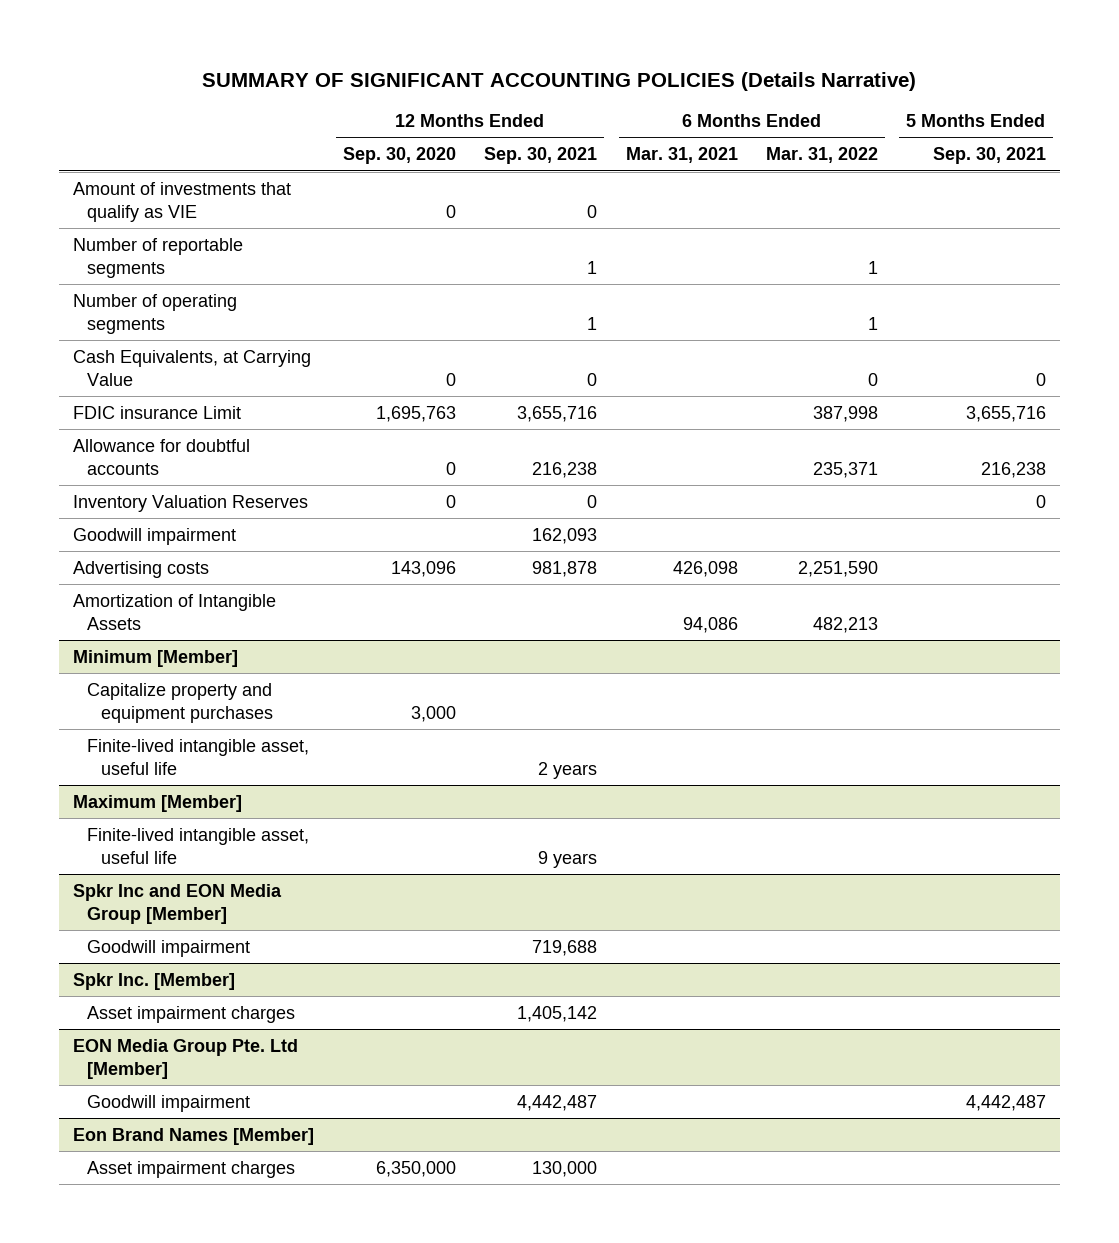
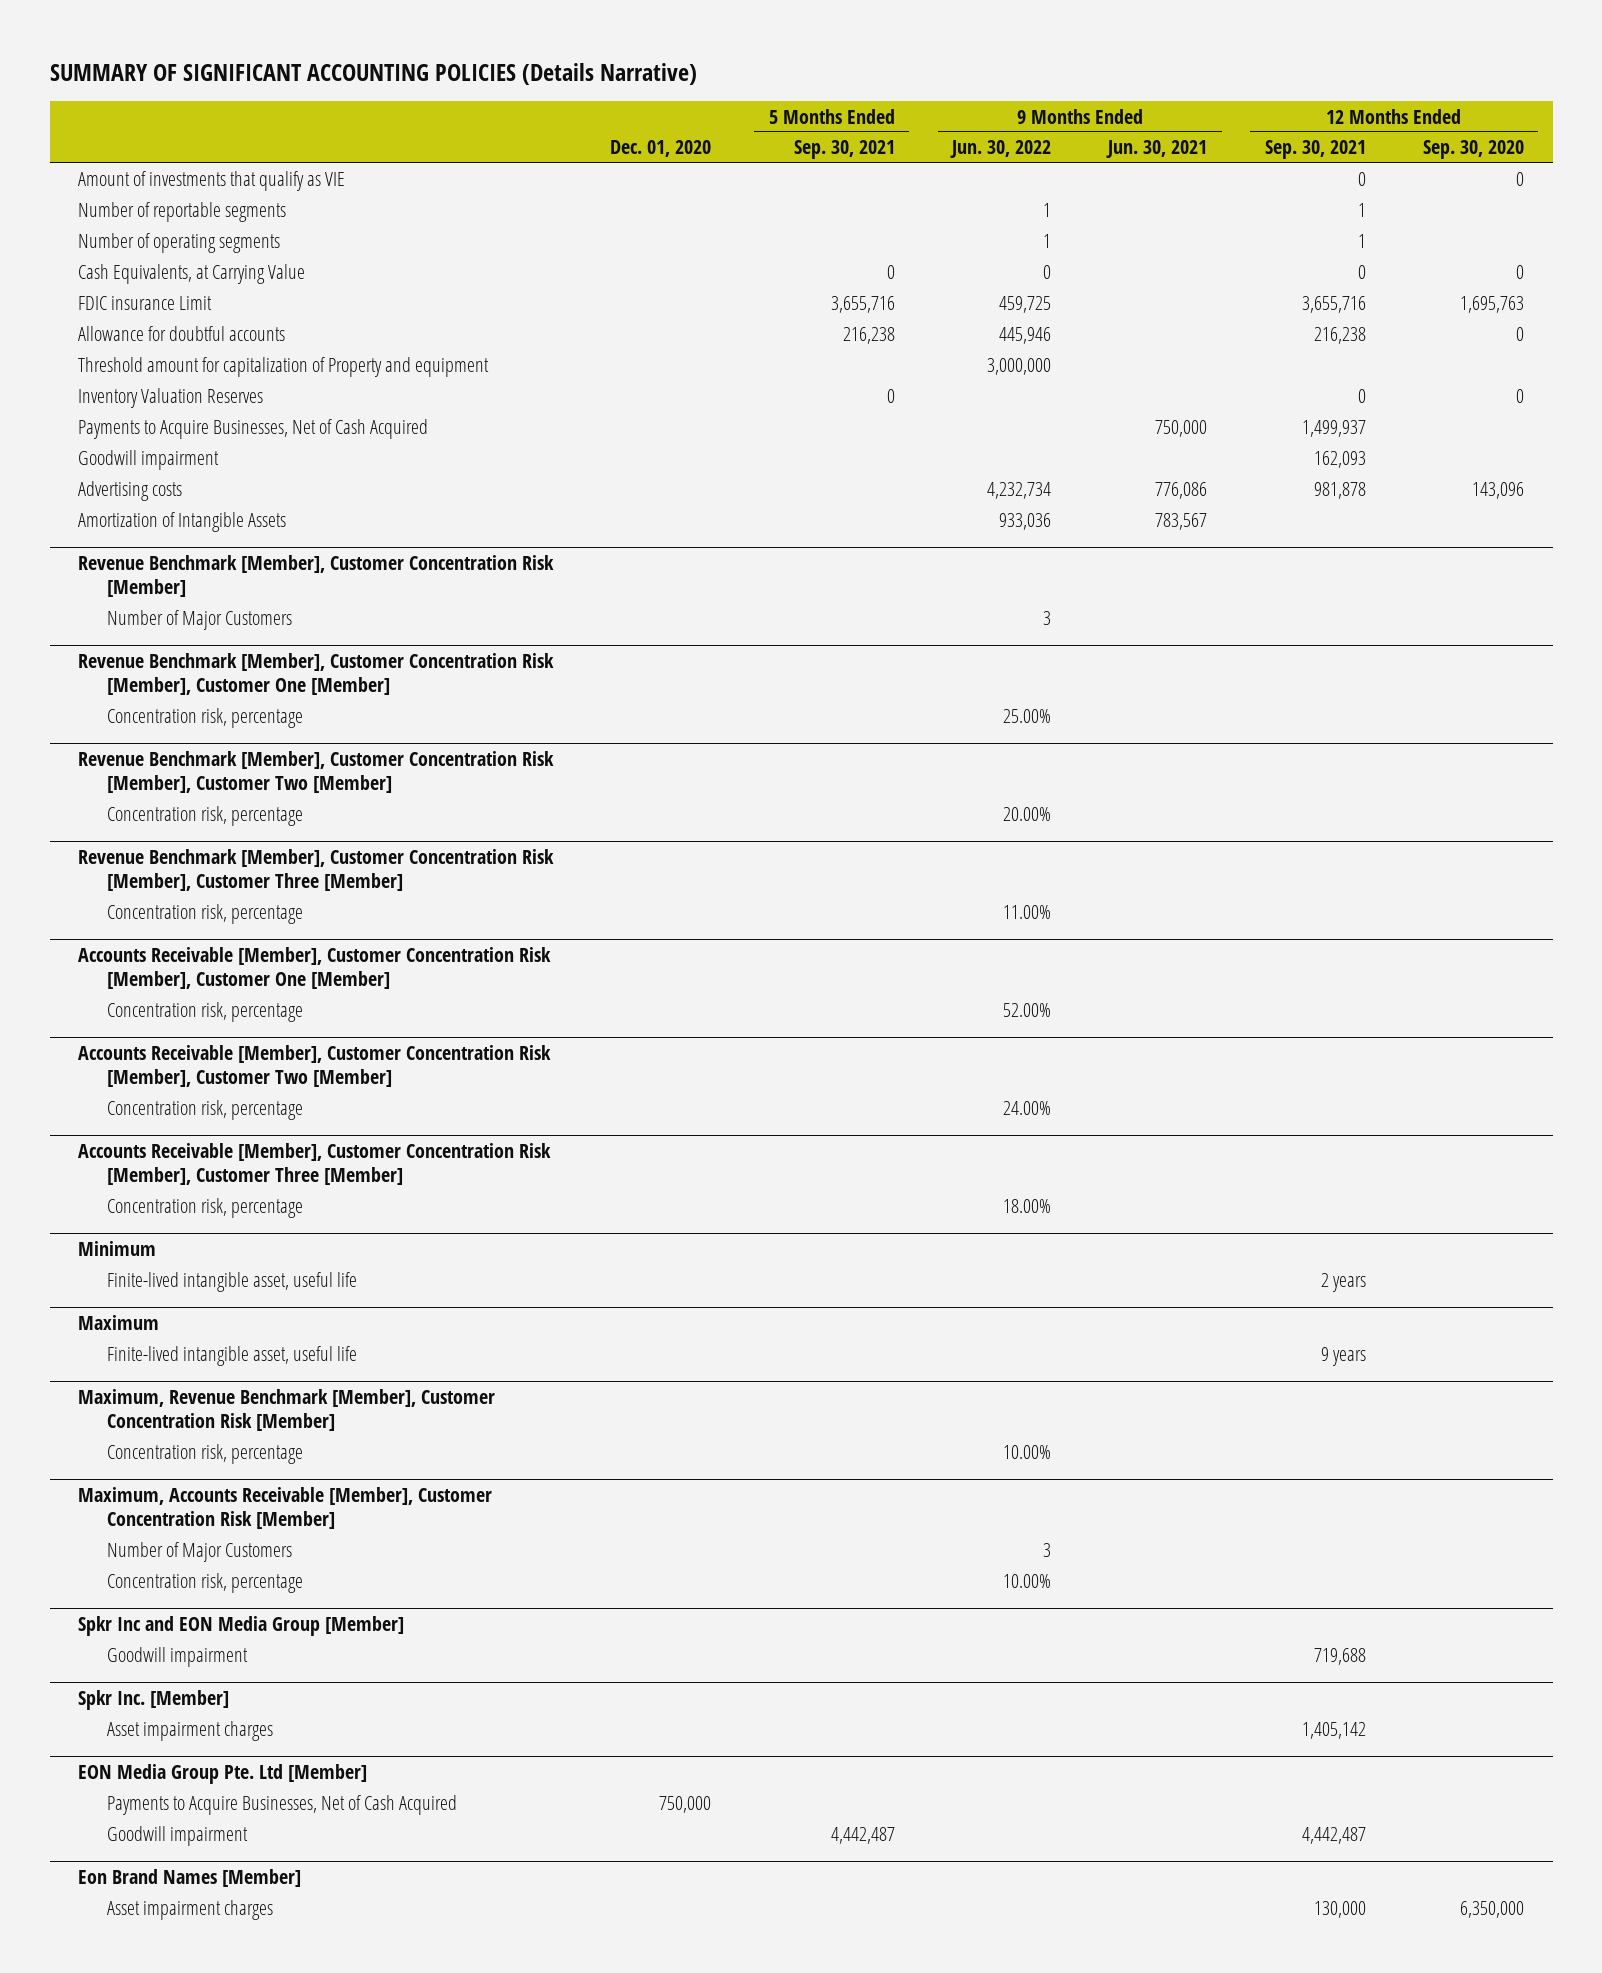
- | 12 Months Ended Sep. 30, 2020 | 12 Months Ended Sep. 30, 2021 | 6 Months Ended Mar. 31, 2021 | 6 Months Ended Mar. 31, 2022 | 5 Months Ended Sep. 30, 2021
+ | Dec. 01, 2020 | 5 Months Ended Sep. 30, 2021 | 9 Months Ended Jun. 30, 2022 | 9 Months Ended Jun. 30, 2021 | 12 Months Ended Sep. 30, 2021 | 12 Months Ended Sep. 30, 2020
+ Threshold amount for capitalization of Property and equipment | | | 3,000,000 | | |
+ Payments to Acquire Businesses, Net of Cash Acquired | | | | 750,000 | 1,499,937 |
- Minimum [Member]
- Capitalize property and equipment purchases | 3,000 | | | |
+ Revenue Benchmark [Member], Customer Concentration Risk [Member]
+ Number of Major Customers | | | 3 | | |
+ Revenue Benchmark [Member], Customer Concentration Risk [Member], Customer One [Member]
+ Concentration risk, percentage | | | 25.00% | | |
+ Revenue Benchmark [Member], Customer Concentration Risk [Member], Customer Two [Member]
+ Concentration risk, percentage | | | 20.00% | | |
+ Revenue Benchmark [Member], Customer Concentration Risk [Member], Customer Three [Member]
+ Concentration risk, percentage | | | 11.00% | | |
+ Accounts Receivable [Member], Customer Concentration Risk [Member], Customer One [Member]
+ Concentration risk, percentage | | | 52.00% | | |
+ Accounts Receivable [Member], Customer Concentration Risk [Member], Customer Two [Member]
+ Concentration risk, percentage | | | 24.00% | | |
+ Accounts Receivable [Member], Customer Concentration Risk [Member], Customer Three [Member]
+ Concentration risk, percentage | | | 18.00% | | |
+ Minimum
- Maximum [Member]
+ Maximum
+ Maximum, Revenue Benchmark [Member], Customer Concentration Risk [Member]
+ Concentration risk, percentage | | | 10.00% | | |
+ Maximum, Accounts Receivable [Member], Customer Concentration Risk [Member]
+ Number of Major Customers | | | 3 | | |
+ Concentration risk, percentage | | | 10.00% | | |
@ EON Media Group Pte. Ltd [Member]
+ Payments to Acquire Businesses, Net of Cash Acquired | 750,000 | | | | |

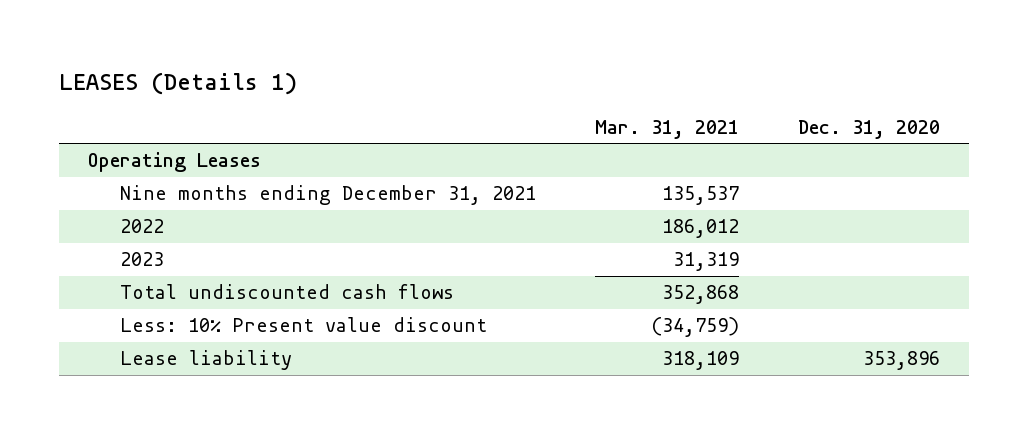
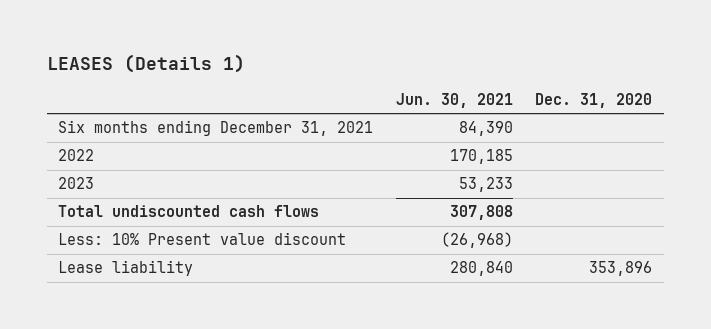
- | Mar. 31, 2021 | Dec. 31, 2020
+ | Jun. 30, 2021 | Dec. 31, 2020
- Operating Leases
- Nine months ending December 31, 2021 | 135,537 |
+ Six months ending December 31, 2021 | 84,390 |

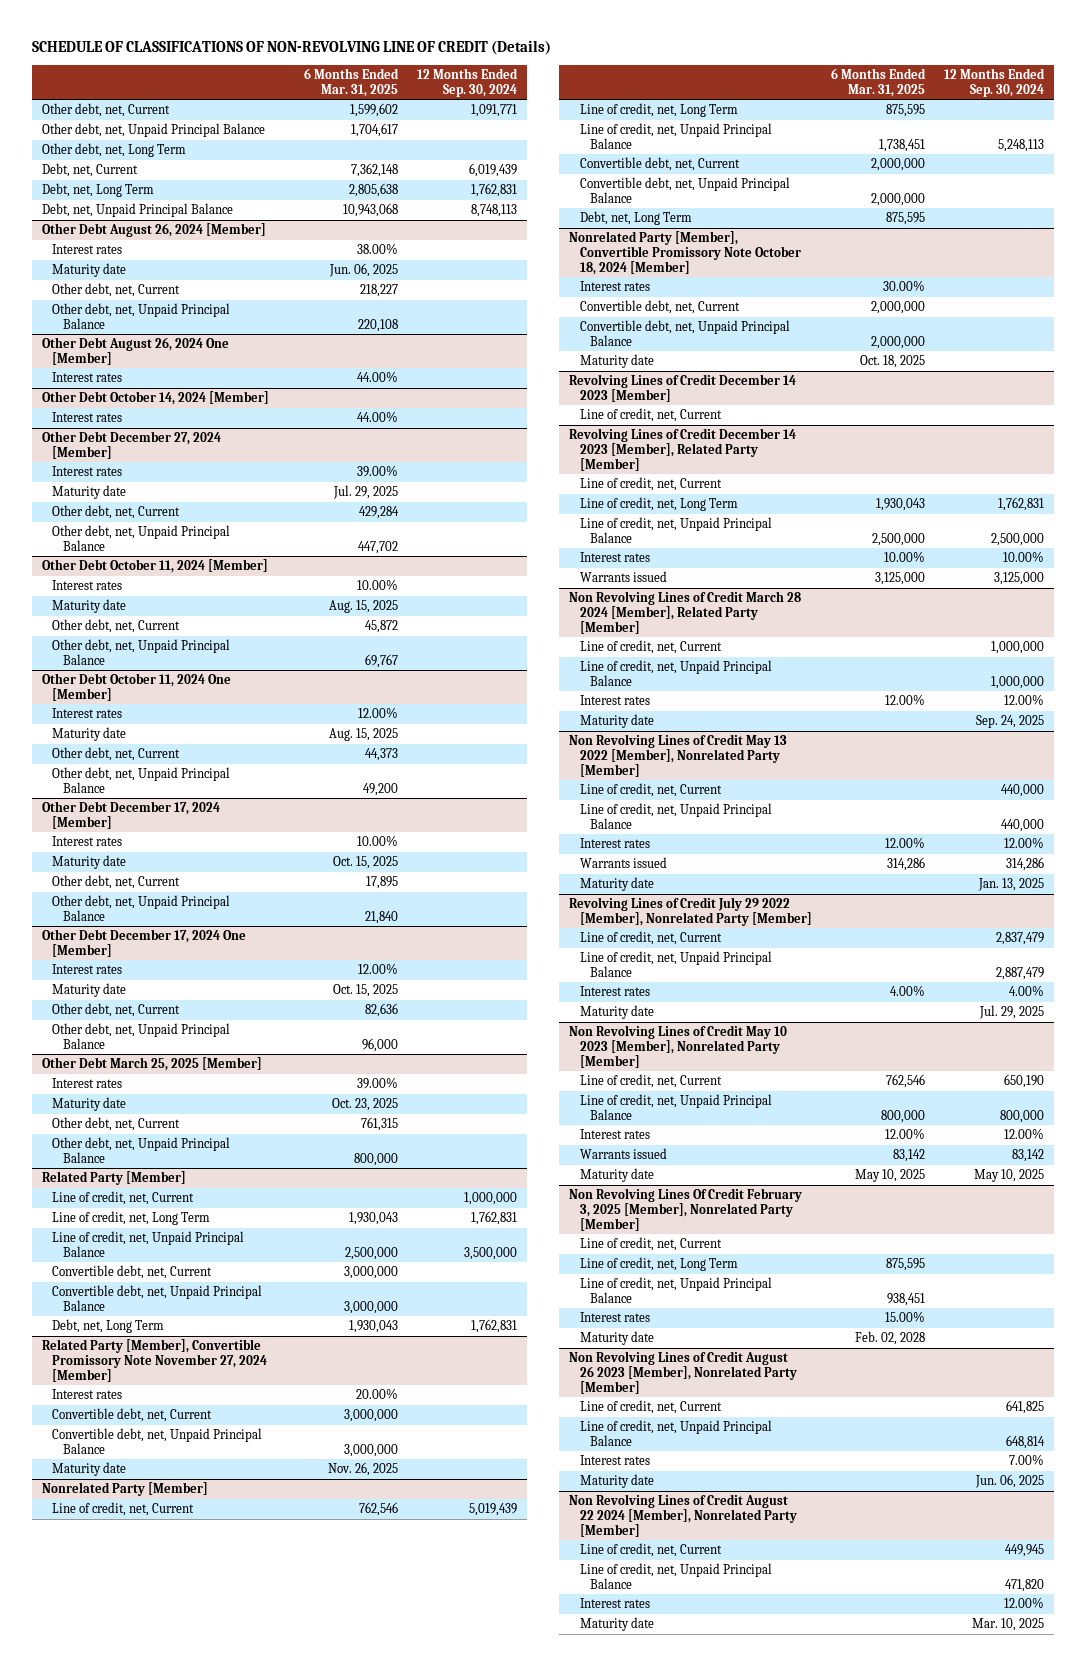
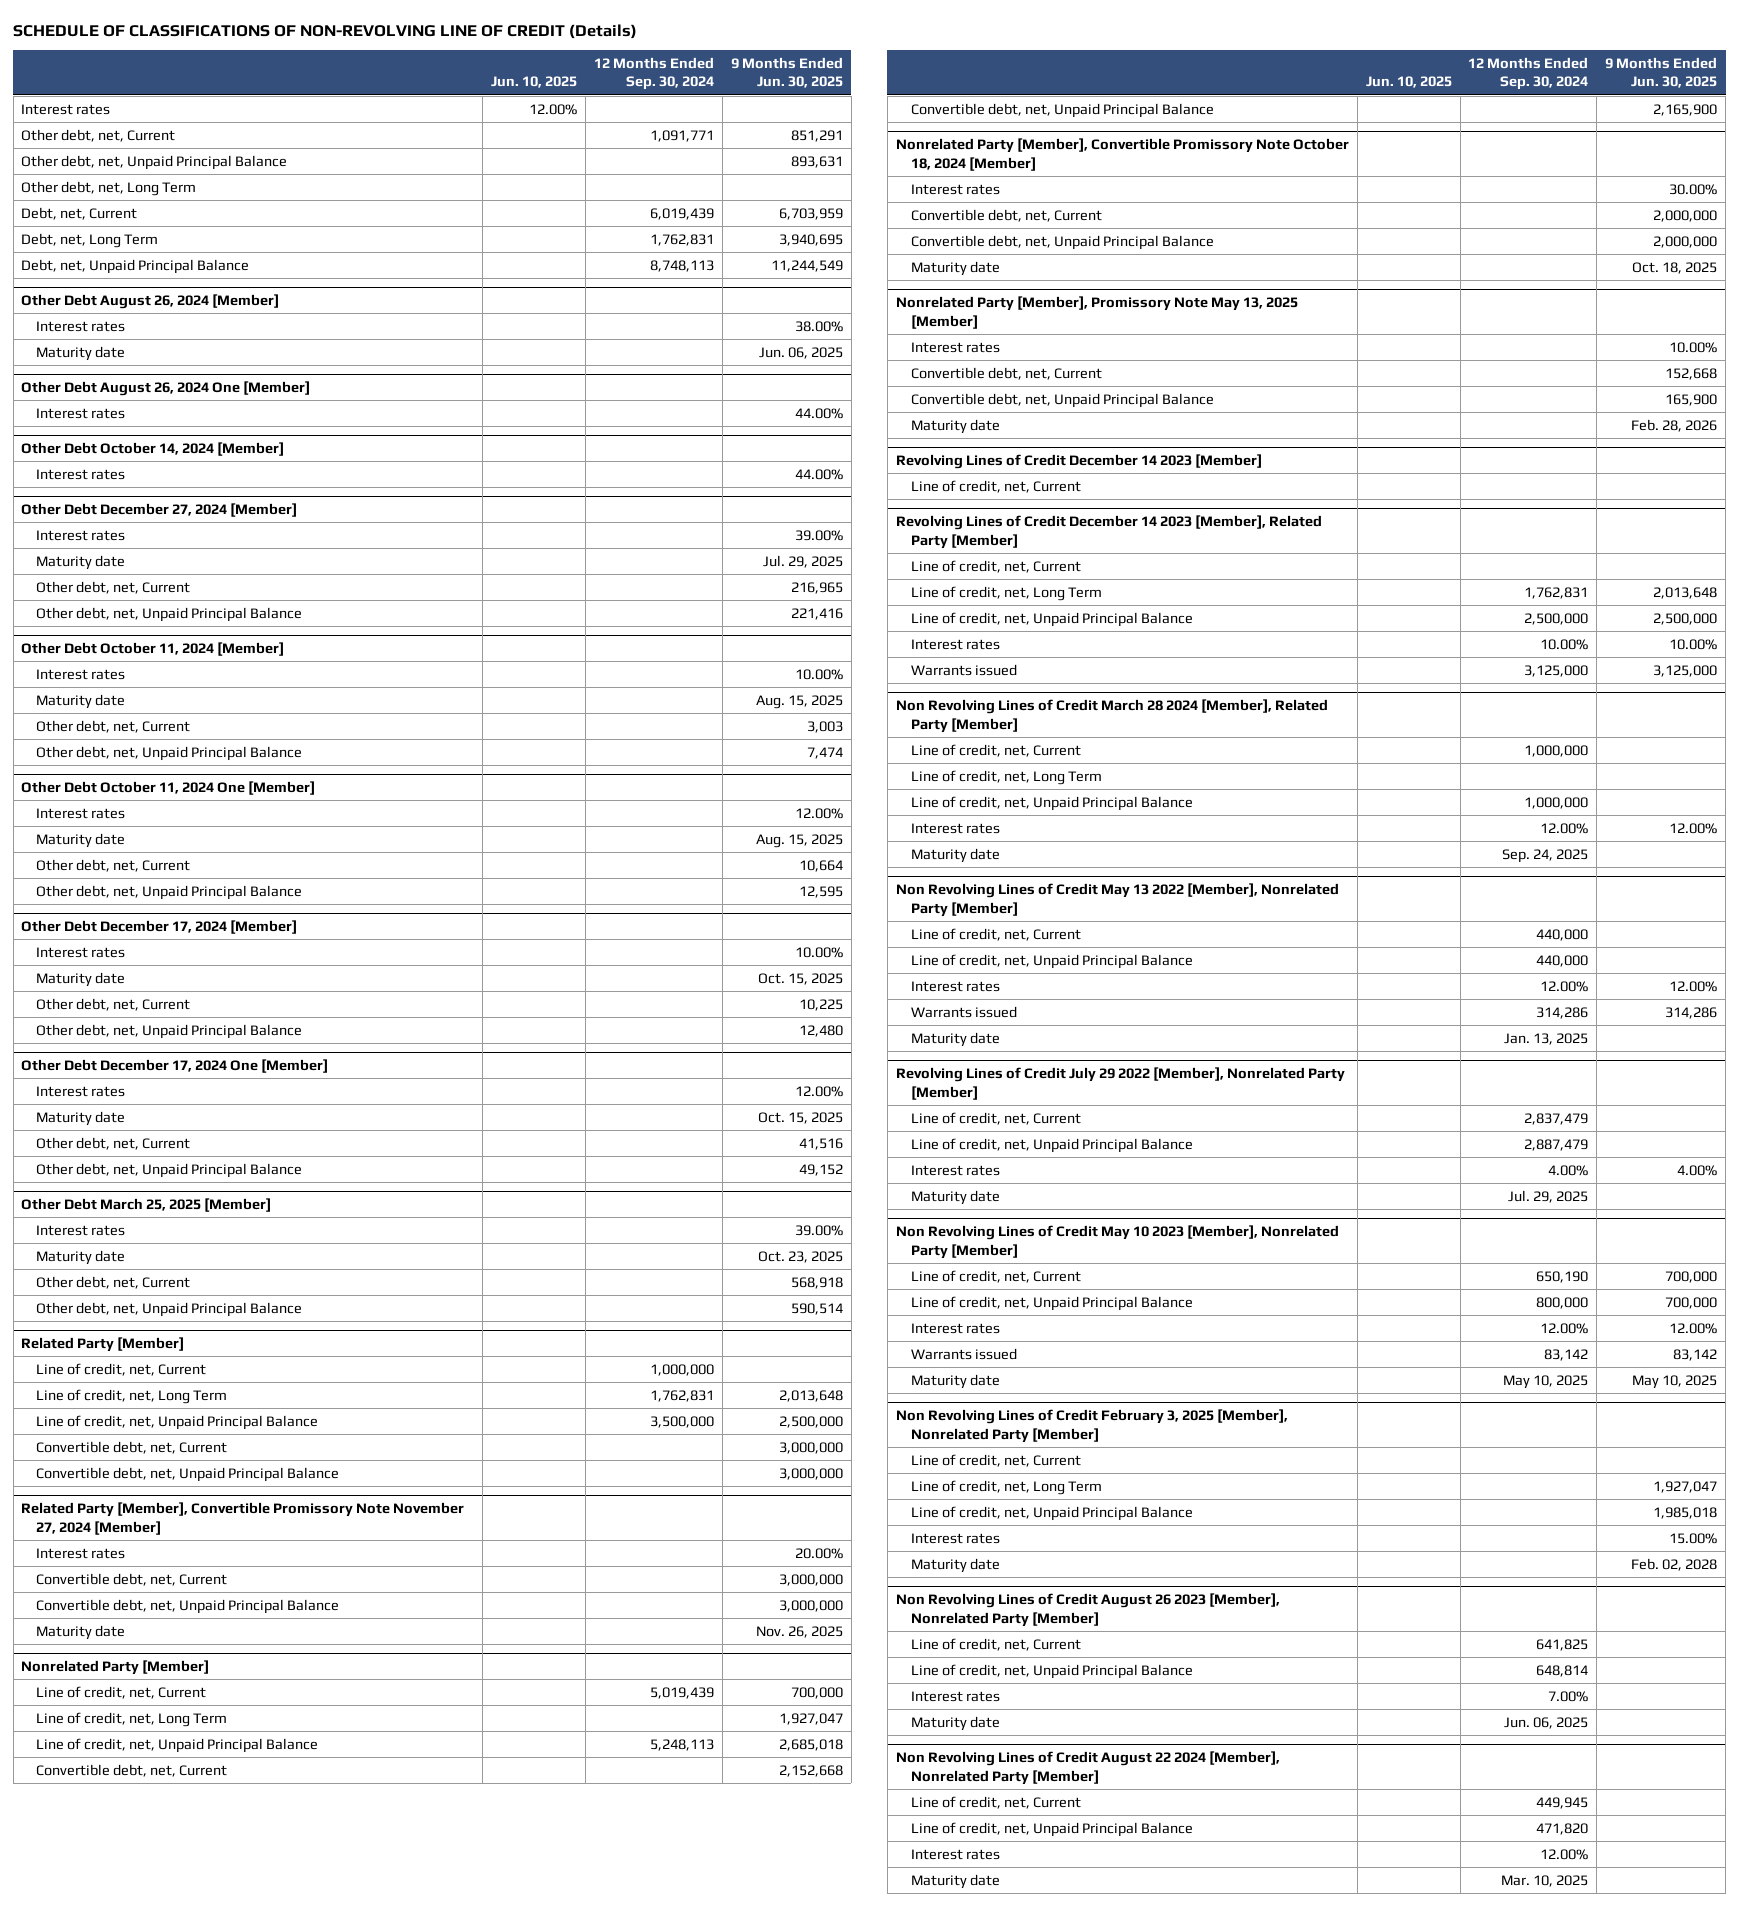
- | 6 Months Ended Mar. 31, 2025 | 12 Months Ended Sep. 30, 2024
+ | Jun. 10, 2025 | 12 Months Ended Sep. 30, 2024 | 9 Months Ended Jun. 30, 2025
+ Interest rates | 12.00% | |
@ Other Debt August 26, 2024 [Member]
- Other debt, net, Current | 218,227 |
- Other debt, net, Unpaid Principal Balance | 220,108 |
@ Related Party [Member]
- Debt, net, Long Term | 1,930,043 | 1,762,831
@ Nonrelated Party [Member]
- Debt, net, Long Term | 875,595 |
+ Nonrelated Party [Member], Promissory Note May 13, 2025 [Member]
+ Interest rates | | | 10.00%
+ Convertible debt, net, Current | | | 152,668
+ Convertible debt, net, Unpaid Principal Balance | | | 165,900
+ Maturity date | | | Feb. 28, 2026
@ Non Revolving Lines of Credit March 28 2024 [Member], Related Party [Member]
+ Line of credit, net, Long Term
- Non Revolving Lines Of Credit February 3, 2025 [Member], Nonrelated Party [Member]
+ Non Revolving Lines of Credit February 3, 2025 [Member], Nonrelated Party [Member]

